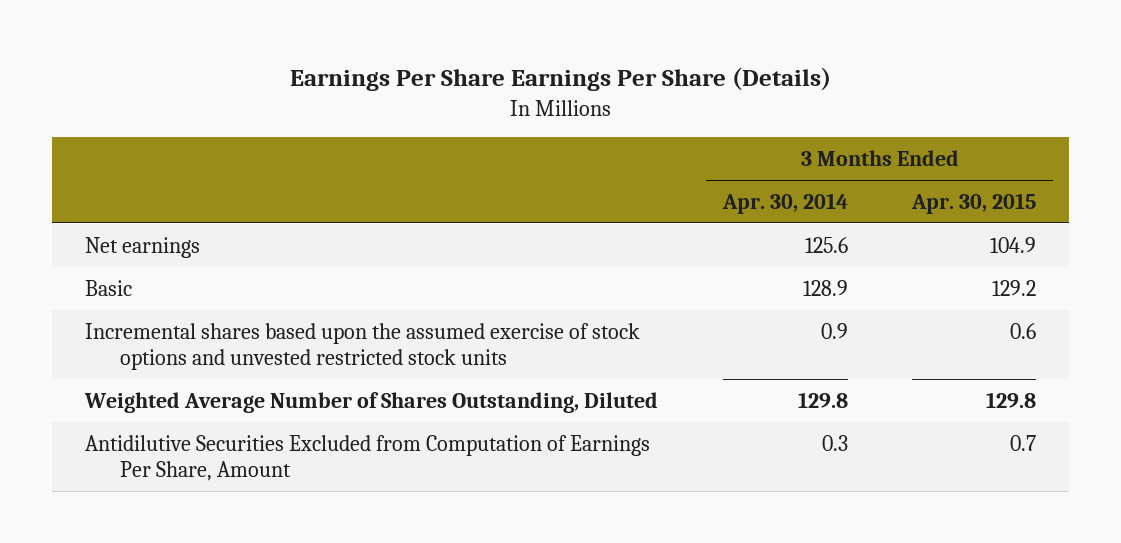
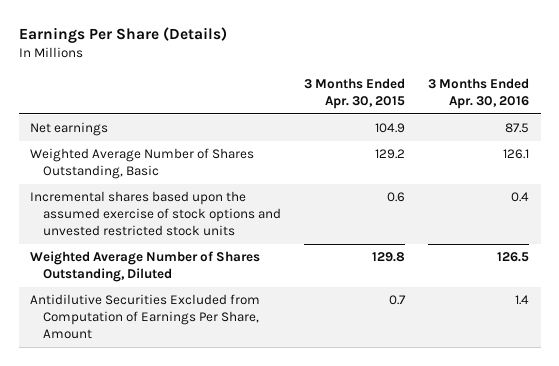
- Earnings Per Share Earnings Per Share (Details)
+ Earnings Per Share (Details)
- | 3 Months Ended Apr. 30, 2014 | 3 Months Ended Apr. 30, 2015
+ | 3 Months Ended Apr. 30, 2015 | 3 Months Ended Apr. 30, 2016
- Basic | 128.9 | 129.2
+ Weighted Average Number of Shares Outstanding, Basic | 129.2 | 126.1

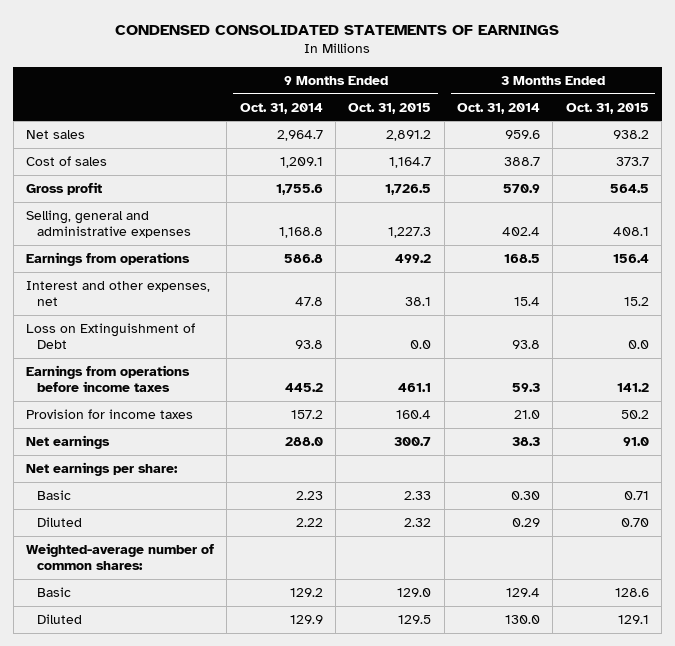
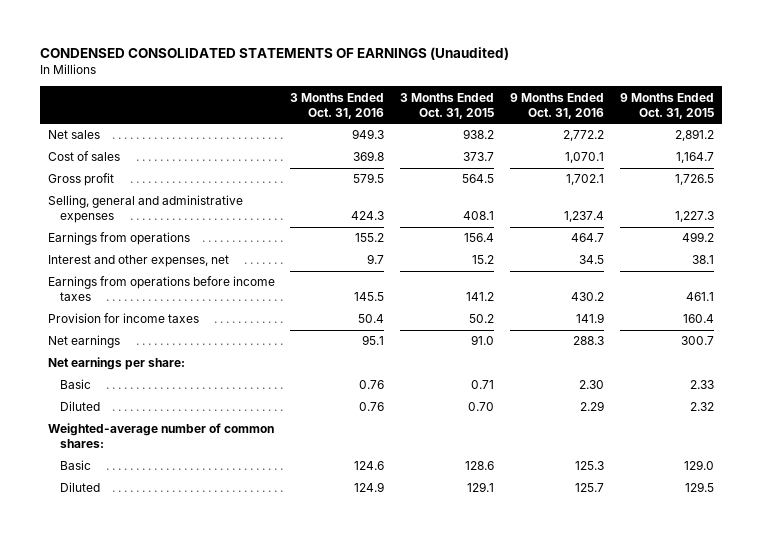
- CONDENSED CONSOLIDATED STATEMENTS OF EARNINGS
+ CONDENSED CONSOLIDATED STATEMENTS OF EARNINGS (Unaudited)
- | 9 Months Ended Oct. 31, 2014 | 9 Months Ended Oct. 31, 2015 | 3 Months Ended Oct. 31, 2014 | 3 Months Ended Oct. 31, 2015
+ | 3 Months Ended Oct. 31, 2016 | 3 Months Ended Oct. 31, 2015 | 9 Months Ended Oct. 31, 2016 | 9 Months Ended Oct. 31, 2015
- Loss on Extinguishment of Debt | 93.8 | 0.0 | 93.8 | 0.0

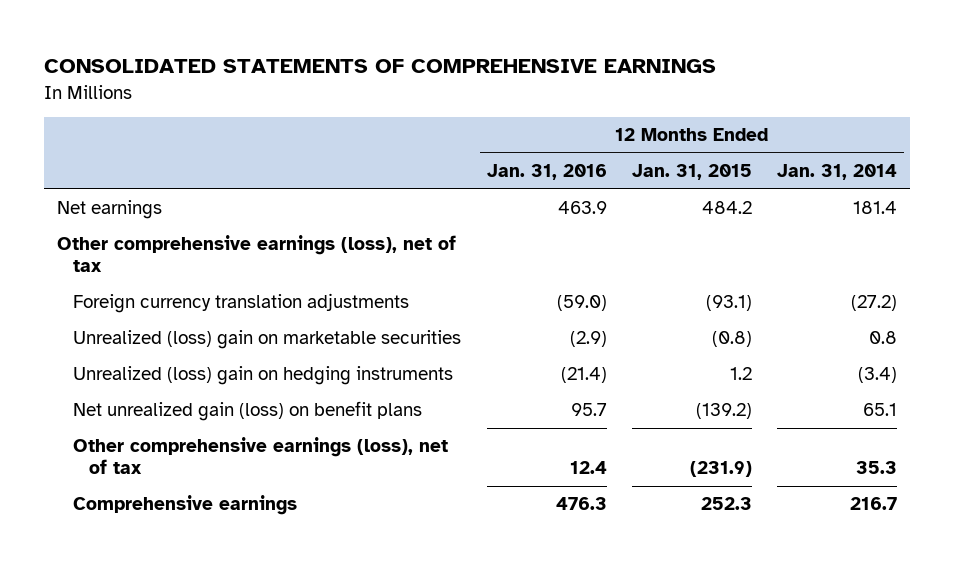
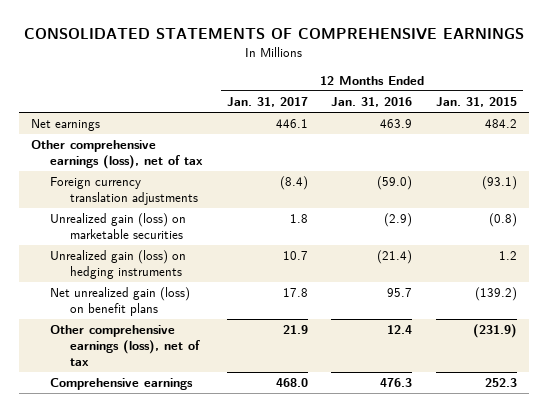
- | 12 Months Ended Jan. 31, 2016 | 12 Months Ended Jan. 31, 2015 | 12 Months Ended Jan. 31, 2014
+ | 12 Months Ended Jan. 31, 2017 | 12 Months Ended Jan. 31, 2016 | 12 Months Ended Jan. 31, 2015
- Unrealized (loss) gain on marketable securities | (2.9) | (0.8) | 0.8
- Unrealized (loss) gain on hedging instruments | (21.4) | 1.2 | (3.4)
+ Unrealized gain (loss) on marketable securities | 1.8 | (2.9) | (0.8)
+ Unrealized gain (loss) on hedging instruments | 10.7 | (21.4) | 1.2

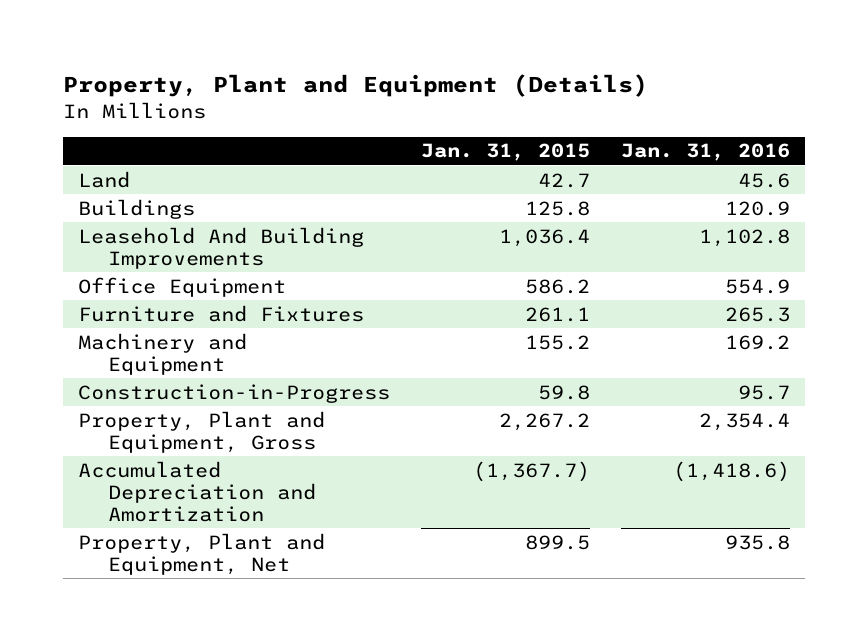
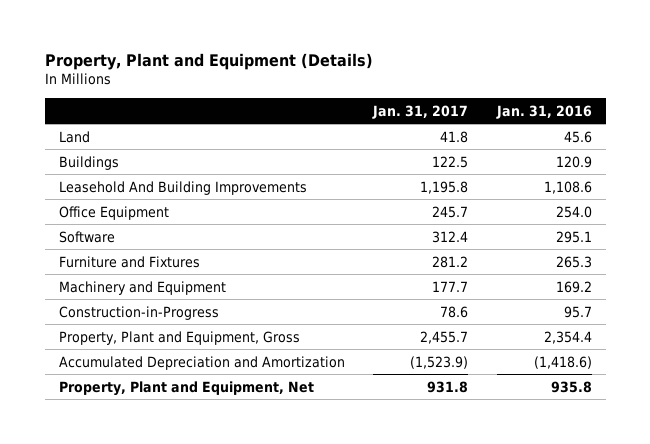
- | Jan. 31, 2015 | Jan. 31, 2016
+ | Jan. 31, 2017 | Jan. 31, 2016
- Leasehold And Building Improvements | 1,036.4 | 1,102.8
- Office Equipment | 586.2 | 554.9
+ Leasehold And Building Improvements | 1,195.8 | 1,108.6
+ Office Equipment | 245.7 | 254.0
+ Software | 312.4 | 295.1

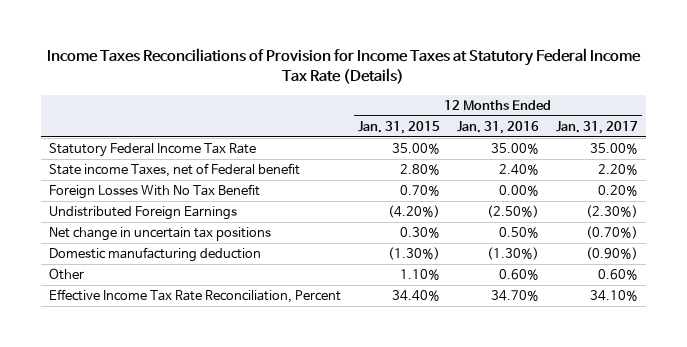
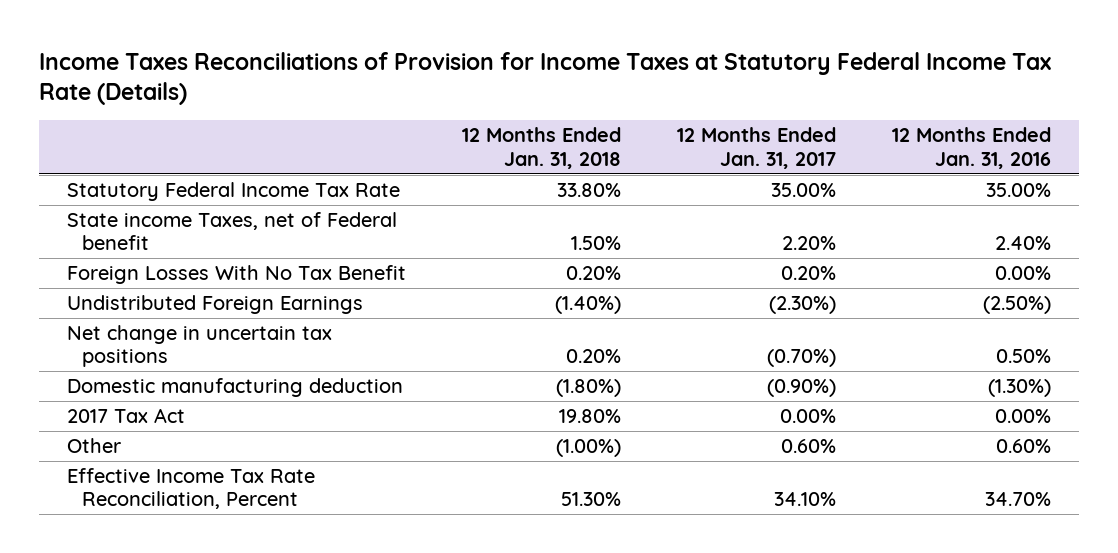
- | 12 Months Ended Jan. 31, 2015 | 12 Months Ended Jan. 31, 2016 | 12 Months Ended Jan. 31, 2017
+ | 12 Months Ended Jan. 31, 2018 | 12 Months Ended Jan. 31, 2017 | 12 Months Ended Jan. 31, 2016
+ 2017 Tax Act | 19.80% | 0.00% | 0.00%

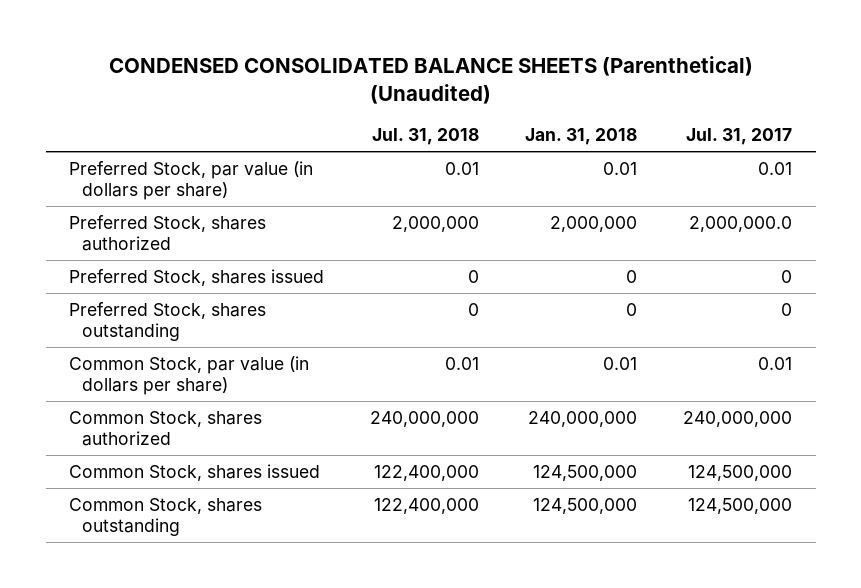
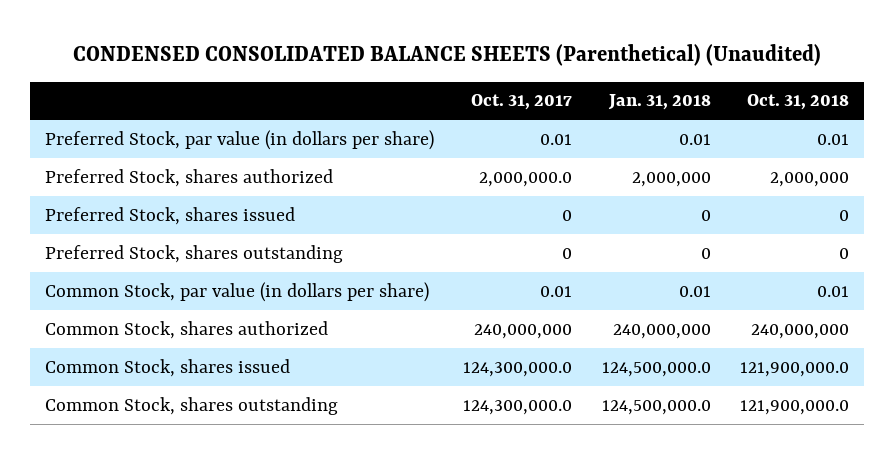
- | Jul. 31, 2018 | Jan. 31, 2018 | Jul. 31, 2017
+ | Oct. 31, 2017 | Jan. 31, 2018 | Oct. 31, 2018
- Common Stock, shares issued | 122,400,000 | 124,500,000 | 124,500,000
- Common Stock, shares outstanding | 122,400,000 | 124,500,000 | 124,500,000
+ Common Stock, shares issued | 124,300,000.0 | 124,500,000.0 | 121,900,000.0
+ Common Stock, shares outstanding | 124,300,000.0 | 124,500,000.0 | 121,900,000.0

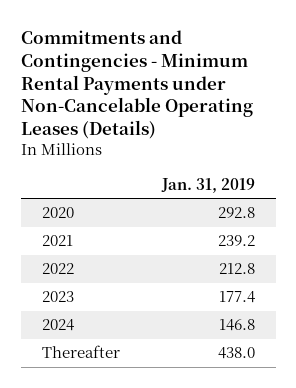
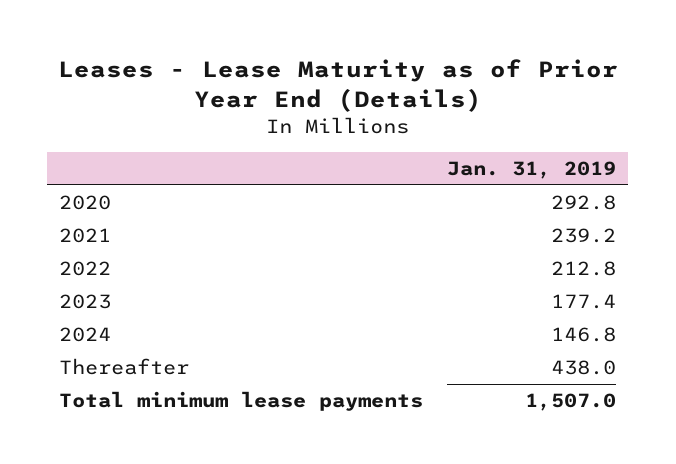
- Commitments and Contingencies - Minimum Rental Payments under Non-Cancelable Operating Leases (Details)
+ Leases - Lease Maturity as of Prior Year End (Details)
+ Total minimum lease payments | 1,507.0

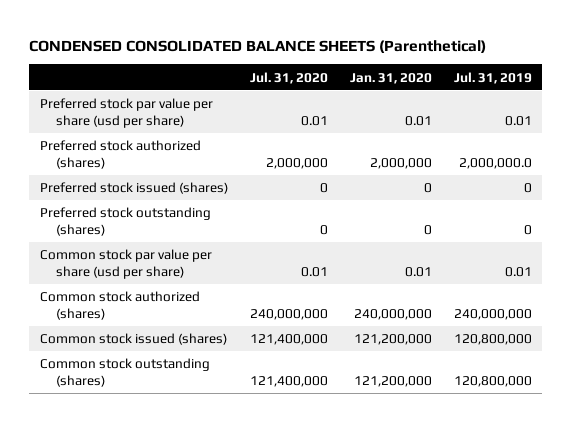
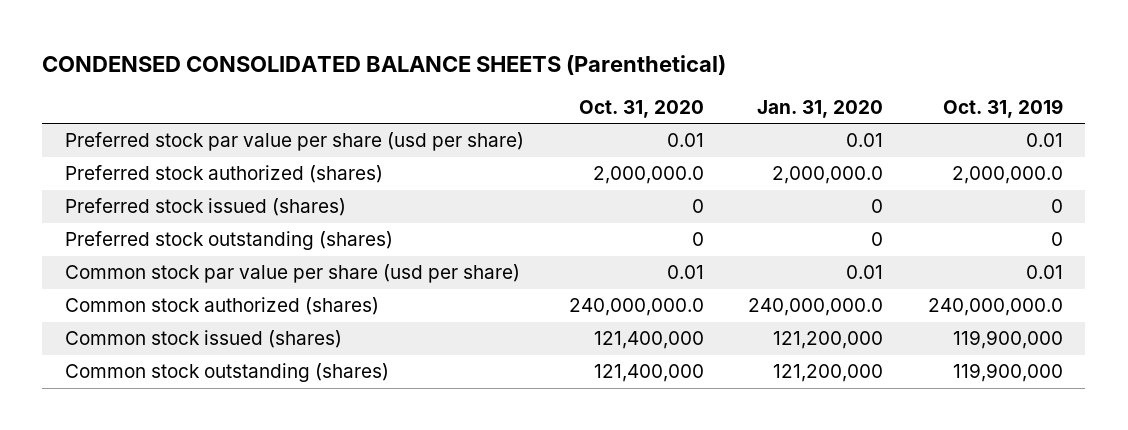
- | Jul. 31, 2020 | Jan. 31, 2020 | Jul. 31, 2019
+ | Oct. 31, 2020 | Jan. 31, 2020 | Oct. 31, 2019
- Preferred stock authorized (shares) | 2,000,000 | 2,000,000 | 2,000,000.0
+ Preferred stock authorized (shares) | 2,000,000.0 | 2,000,000.0 | 2,000,000.0
- Common stock authorized (shares) | 240,000,000 | 240,000,000 | 240,000,000
+ Common stock authorized (shares) | 240,000,000.0 | 240,000,000.0 | 240,000,000.0

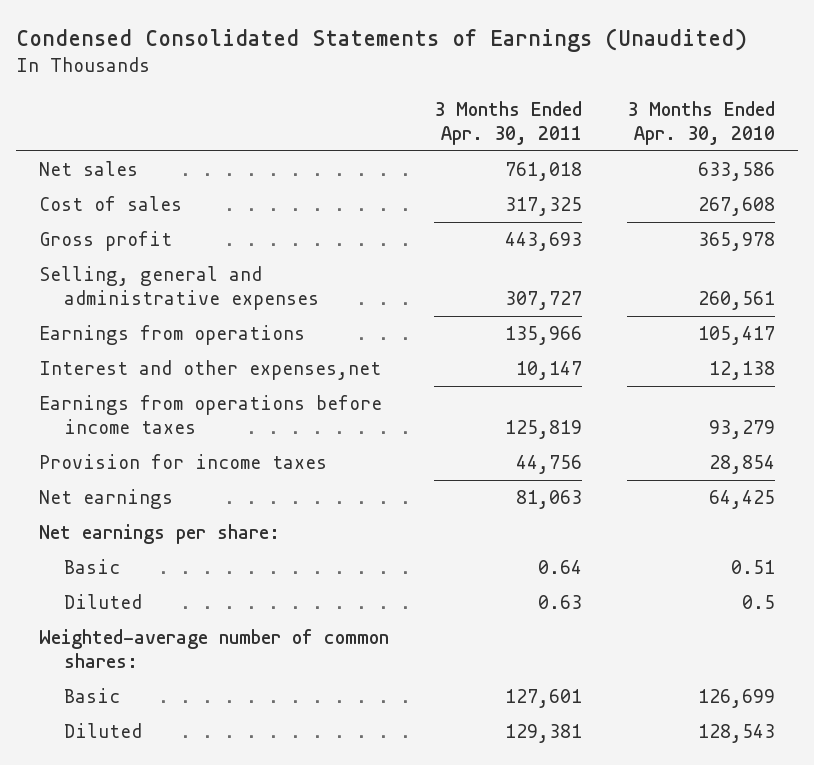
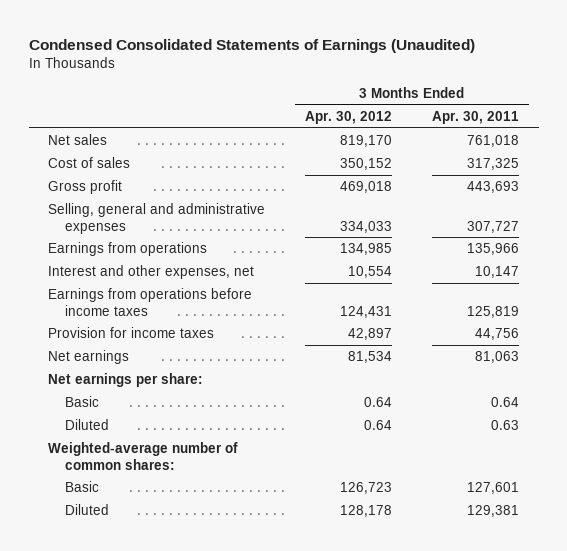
- | 3 Months Ended Apr. 30, 2011 | 3 Months Ended Apr. 30, 2010
+ | 3 Months Ended Apr. 30, 2012 | 3 Months Ended Apr. 30, 2011
- Interest and other expenses,net | 10,147 | 12,138
+ Interest and other expenses, net | 10,554 | 10,147

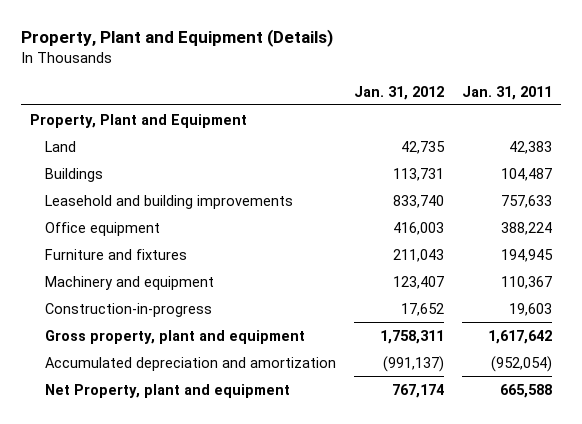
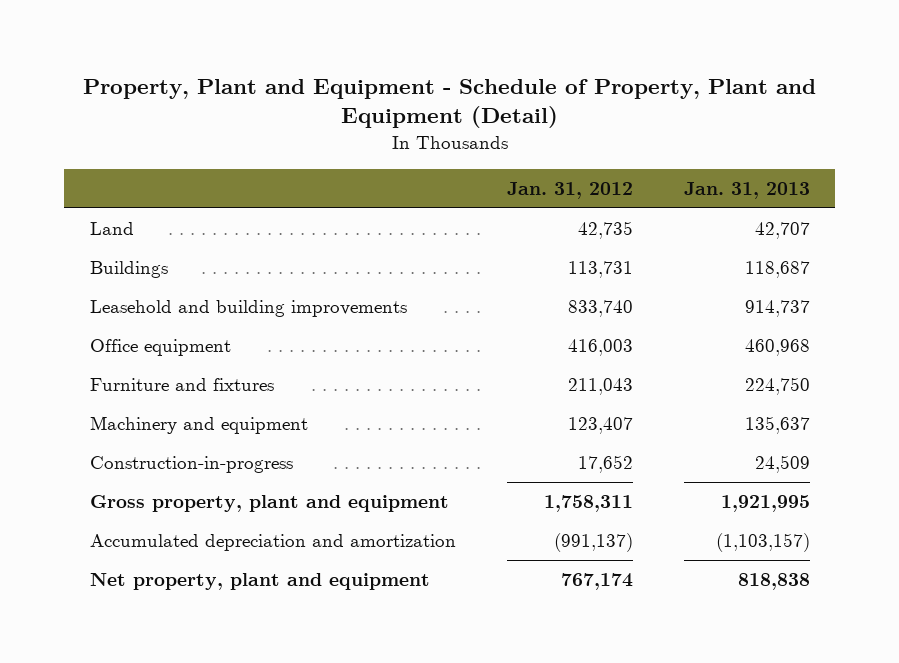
- Property, Plant and Equipment (Details)
+ Property, Plant and Equipment - Schedule of Property, Plant and Equipment (Detail)
- | Jan. 31, 2012 | Jan. 31, 2011
+ | Jan. 31, 2012 | Jan. 31, 2013
- Property, Plant and Equipment
- Net Property, plant and equipment | 767,174 | 665,588
+ Net property, plant and equipment | 767,174 | 818,838

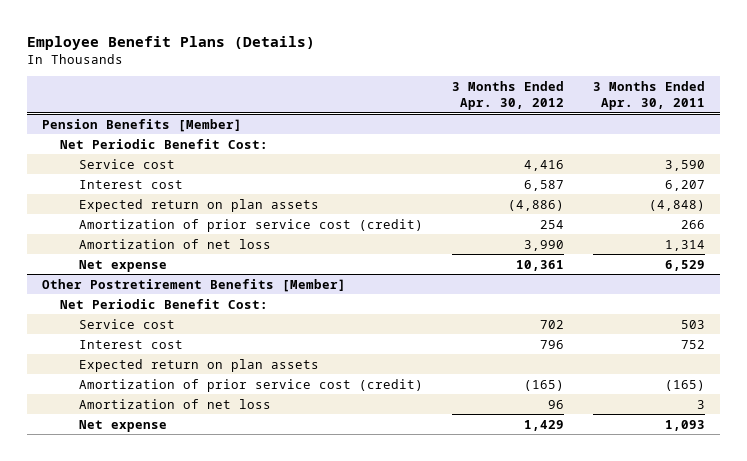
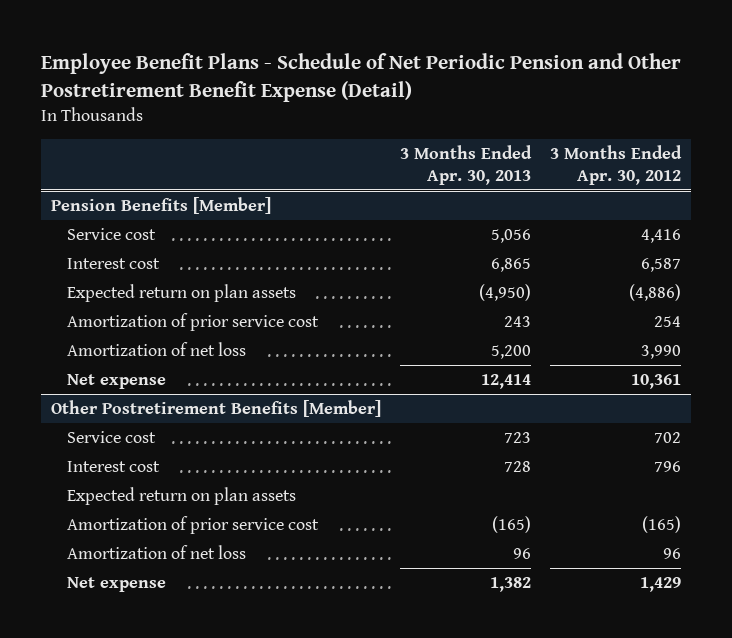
- Employee Benefit Plans (Details)
+ Employee Benefit Plans - Schedule of Net Periodic Pension and Other Postretirement Benefit Expense (Detail)
- | 3 Months Ended Apr. 30, 2012 | 3 Months Ended Apr. 30, 2011
+ | 3 Months Ended Apr. 30, 2013 | 3 Months Ended Apr. 30, 2012
@ Pension Benefits [Member]
- Net Periodic Benefit Cost:
- Amortization of prior service cost (credit) | 254 | 266
+ Amortization of prior service cost | 243 | 254
@ Other Postretirement Benefits [Member]
- Net Periodic Benefit Cost:
- Amortization of prior service cost (credit) | (165) | (165)
+ Amortization of prior service cost | (165) | (165)

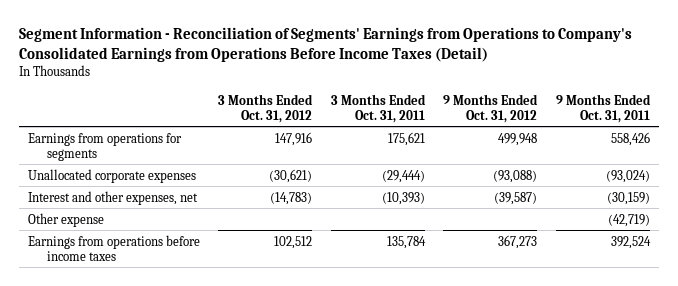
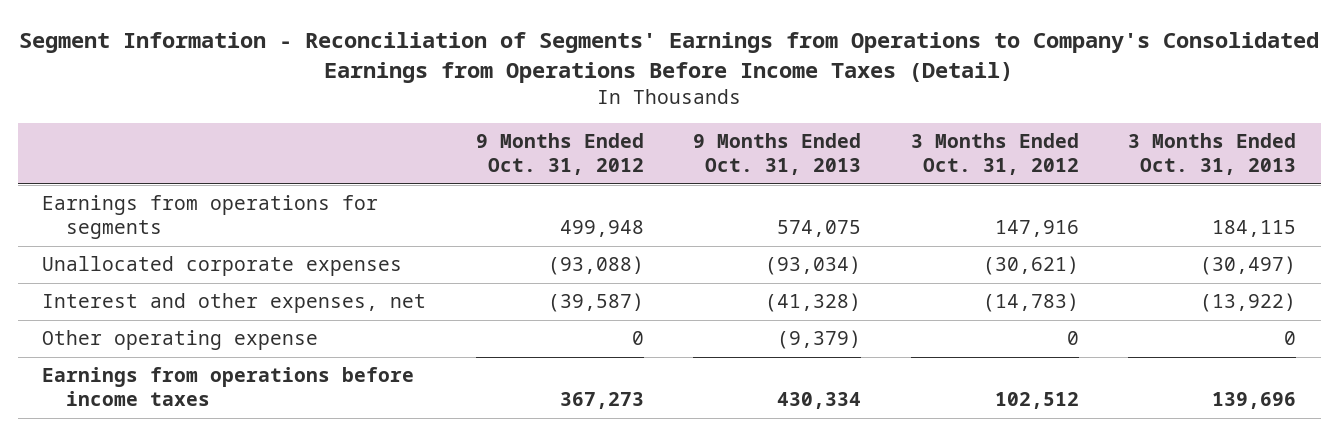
- | 3 Months Ended Oct. 31, 2012 | 3 Months Ended Oct. 31, 2011 | 9 Months Ended Oct. 31, 2012 | 9 Months Ended Oct. 31, 2011
+ | 9 Months Ended Oct. 31, 2012 | 9 Months Ended Oct. 31, 2013 | 3 Months Ended Oct. 31, 2012 | 3 Months Ended Oct. 31, 2013
- Other expense | | | | (42,719)
+ Other operating expense | 0 | (9,379) | 0 | 0

